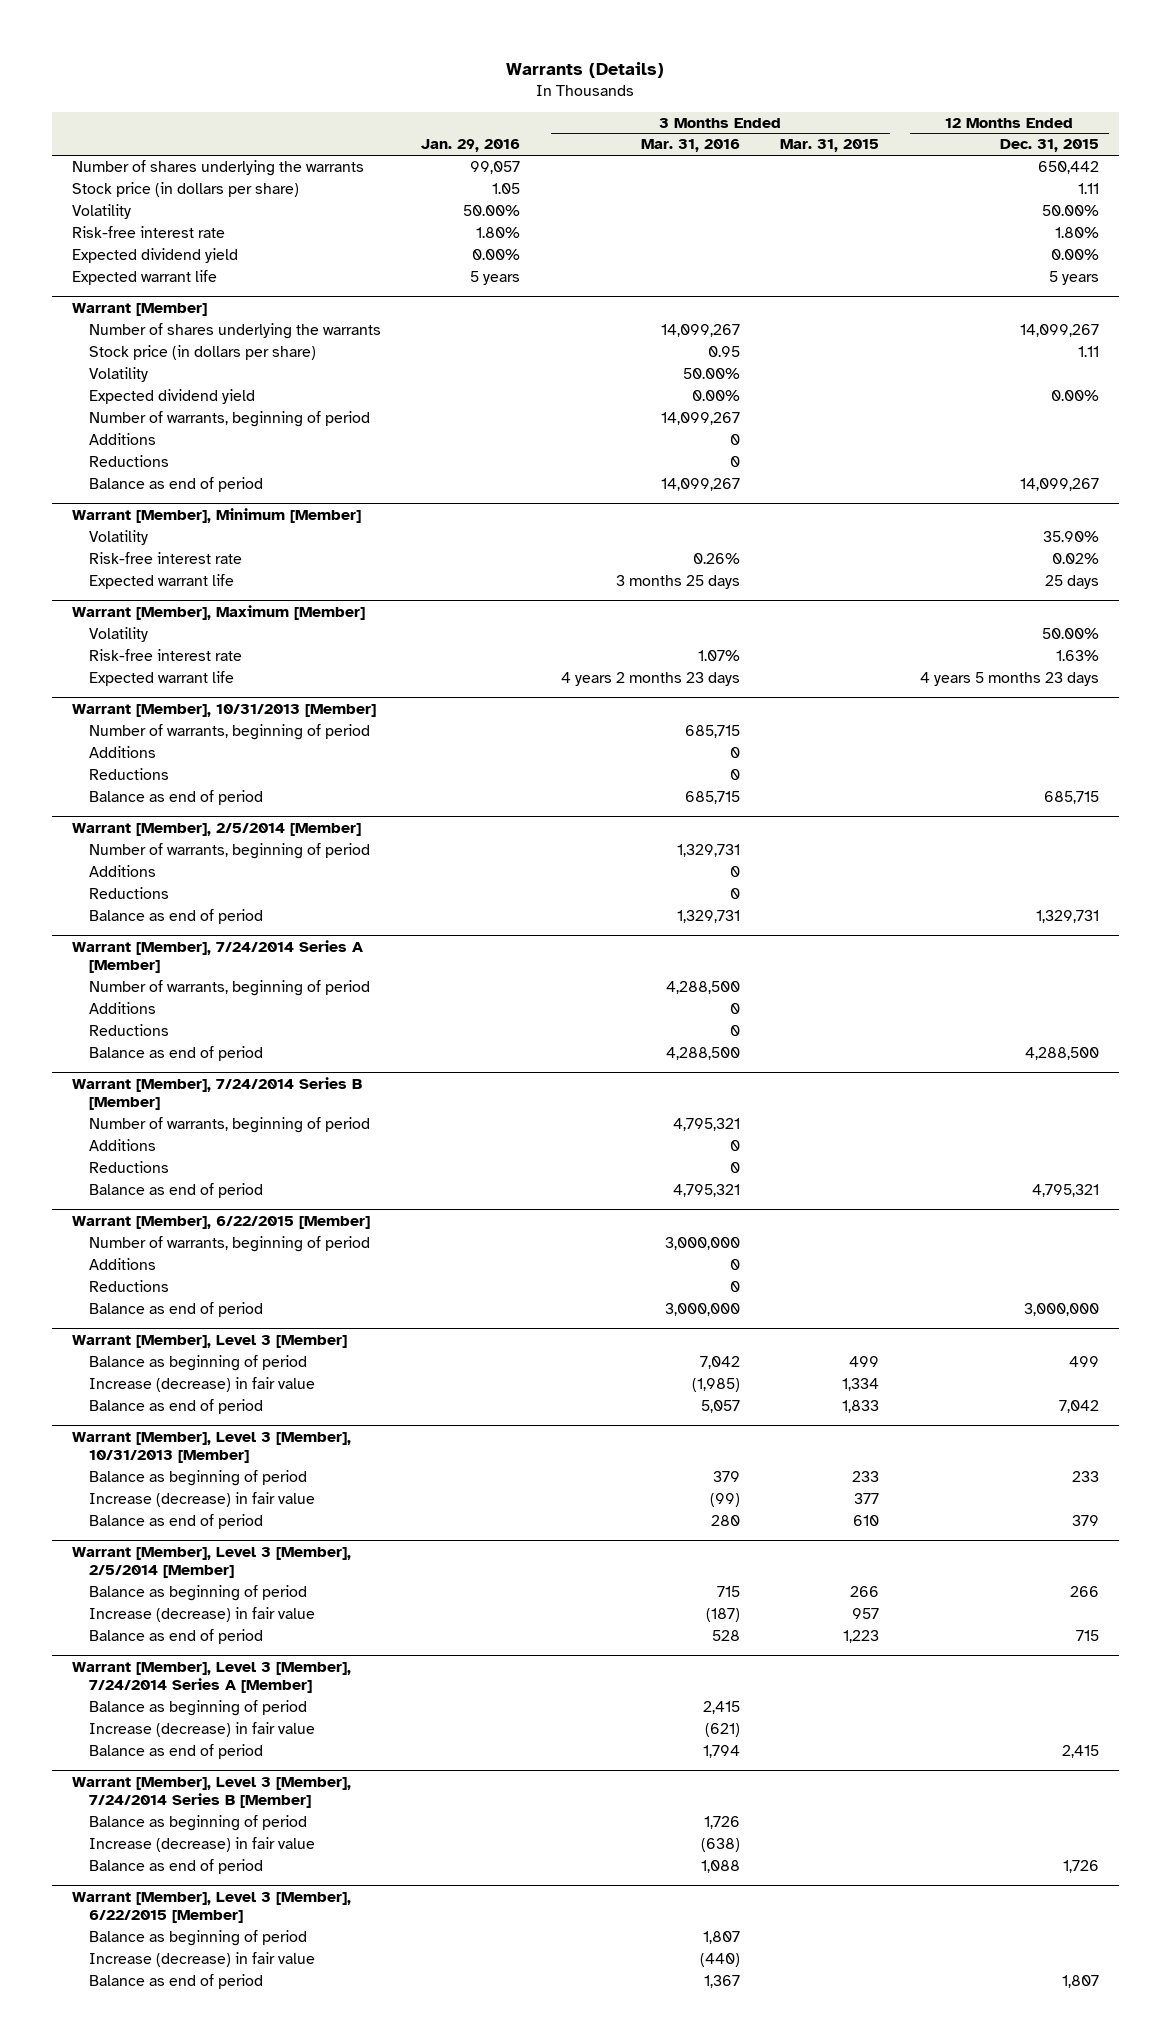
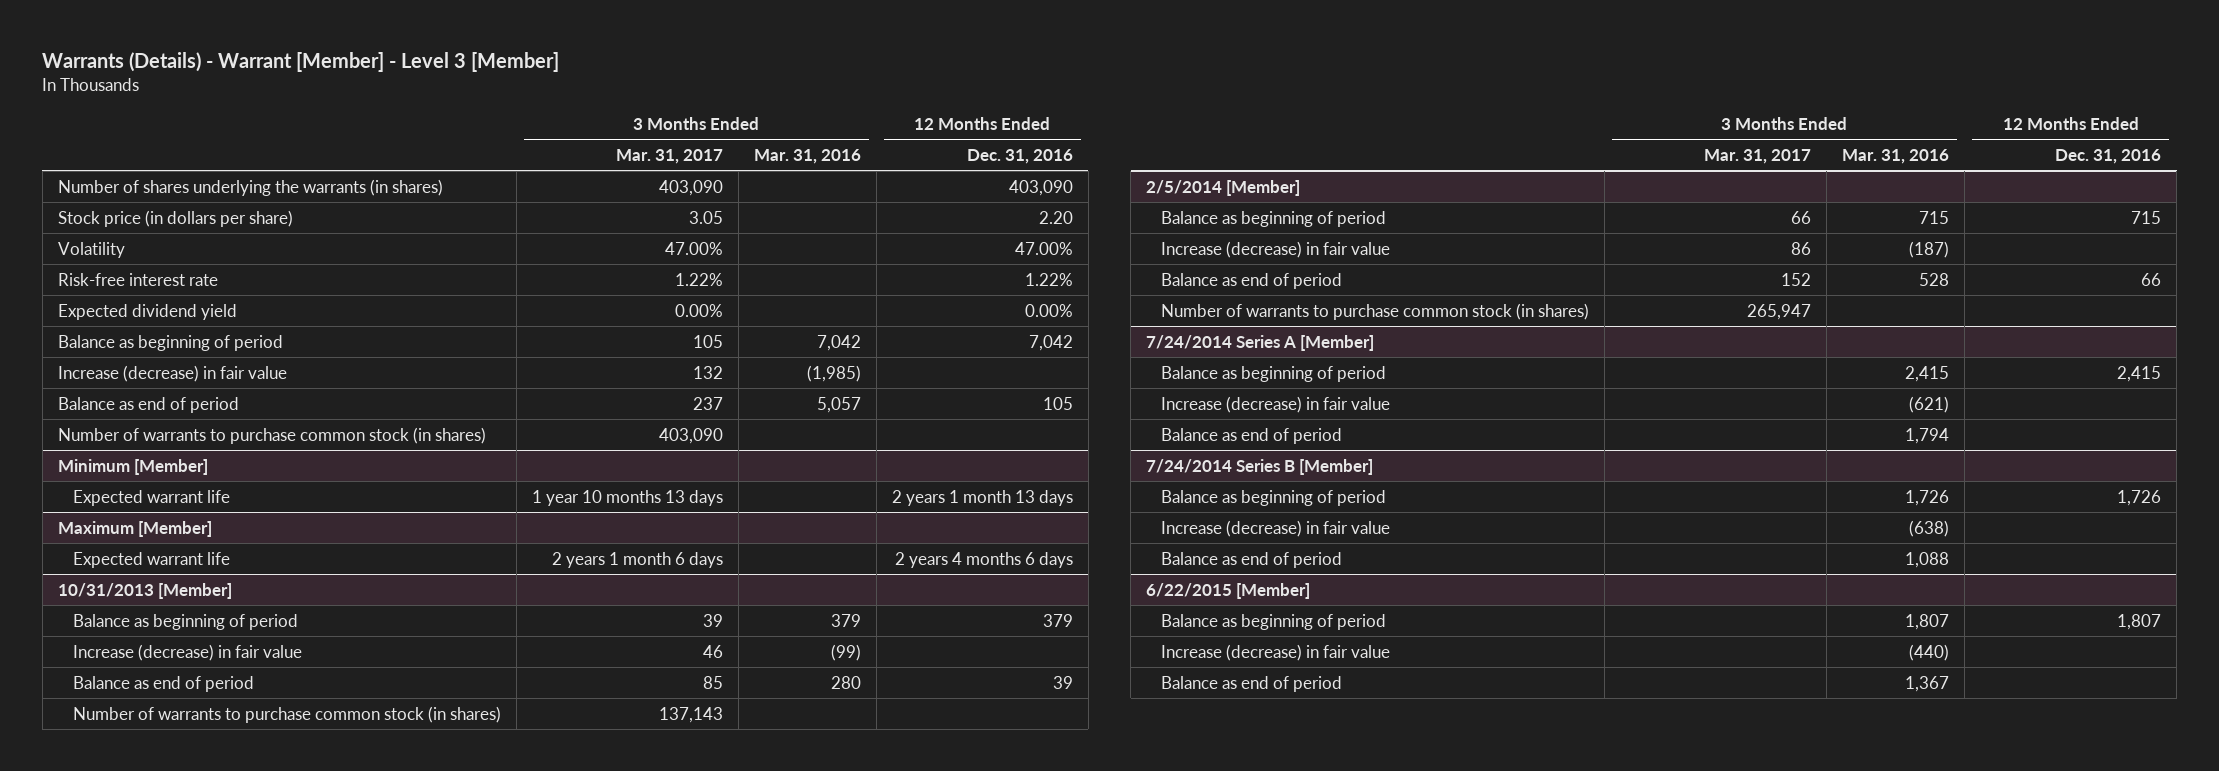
- Warrants (Details)
+ Warrants (Details) - Warrant [Member] - Level 3 [Member]
- | Jan. 29, 2016 | 3 Months Ended Mar. 31, 2016 | 3 Months Ended Mar. 31, 2015 | 12 Months Ended Dec. 31, 2015
+ | 3 Months Ended Mar. 31, 2017 | 3 Months Ended Mar. 31, 2016 | 12 Months Ended Dec. 31, 2016
- Number of shares underlying the warrants | 99,057 | | | 650,442
+ Number of shares underlying the warrants (in shares) | 403,090 | | 403,090
- Expected warrant life | 5 years | | | 5 years
- Warrant [Member]
- Number of shares underlying the warrants | | 14,099,267 | | 14,099,267
- Stock price (in dollars per share) | | 0.95 | | 1.11
- Volatility | | 50.00% | |
- Expected dividend yield | | 0.00% | | 0.00%
- Number of warrants, beginning of period | | 14,099,267 | |
- Additions | | 0 | |
- Reductions | | 0 | |
- Balance as end of period | | 14,099,267 | | 14,099,267
- Warrant [Member], Minimum [Member]
- Volatility | | | | 35.90%
- Risk-free interest rate | | 0.26% | | 0.02%
- Expected warrant life | | 3 months 25 days | | 25 days
- Warrant [Member], Maximum [Member]
- Volatility | | | | 50.00%
- Risk-free interest rate | | 1.07% | | 1.63%
- Expected warrant life | | 4 years 2 months 23 days | | 4 years 5 months 23 days
- Warrant [Member], 10/31/2013 [Member]
- Number of warrants, beginning of period | | 685,715 | |
- Additions | | 0 | |
- Reductions | | 0 | |
- Balance as end of period | | 685,715 | | 685,715
- Warrant [Member], 2/5/2014 [Member]
- Number of warrants, beginning of period | | 1,329,731 | |
- Additions | | 0 | |
- Reductions | | 0 | |
- Balance as end of period | | 1,329,731 | | 1,329,731
- Warrant [Member], 7/24/2014 Series A [Member]
- Number of warrants, beginning of period | | 4,288,500 | |
- Additions | | 0 | |
- Reductions | | 0 | |
- Balance as end of period | | 4,288,500 | | 4,288,500
- Warrant [Member], 7/24/2014 Series B [Member]
- Number of warrants, beginning of period | | 4,795,321 | |
- Additions | | 0 | |
- Reductions | | 0 | |
- Balance as end of period | | 4,795,321 | | 4,795,321
- Warrant [Member], 6/22/2015 [Member]
- Number of warrants, beginning of period | | 3,000,000 | |
- Additions | | 0 | |
- Reductions | | 0 | |
- Balance as end of period | | 3,000,000 | | 3,000,000
- Warrant [Member], Level 3 [Member]
- Warrant [Member], Level 3 [Member], 10/31/2013 [Member]
+ Number of warrants to purchase common stock (in shares) | 403,090 | |
+ Minimum [Member]
+ Expected warrant life | 1 year 10 months 13 days | | 2 years 1 month 13 days
+ Maximum [Member]
+ Expected warrant life | 2 years 1 month 6 days | | 2 years 4 months 6 days
+ 10/31/2013 [Member]
- Warrant [Member], Level 3 [Member], 2/5/2014 [Member]
+ Number of warrants to purchase common stock (in shares) | 137,143 | |
+ 2/5/2014 [Member]
- Warrant [Member], Level 3 [Member], 7/24/2014 Series A [Member]
+ Number of warrants to purchase common stock (in shares) | 265,947 | |
+ 7/24/2014 Series A [Member]
- Warrant [Member], Level 3 [Member], 7/24/2014 Series B [Member]
+ 7/24/2014 Series B [Member]
- Warrant [Member], Level 3 [Member], 6/22/2015 [Member]
+ 6/22/2015 [Member]

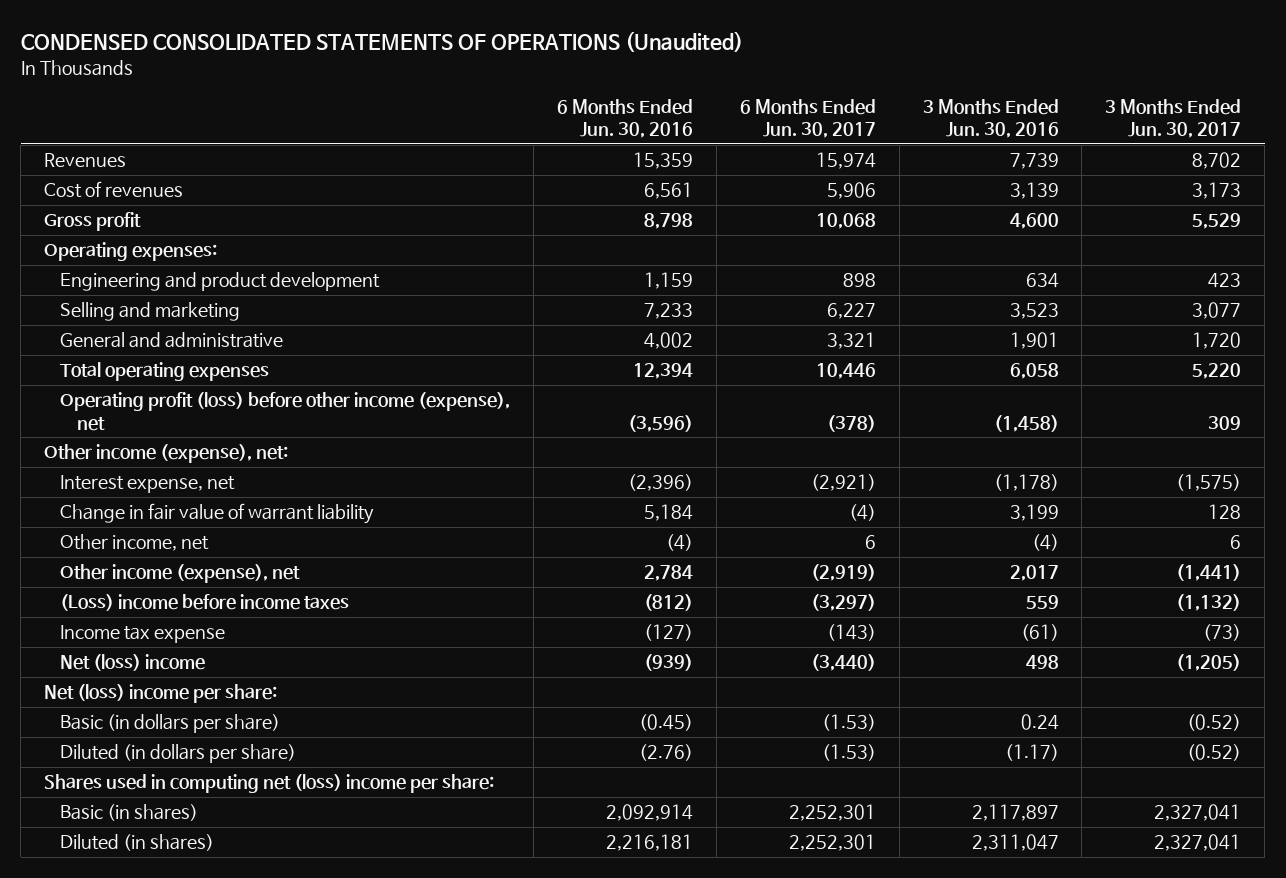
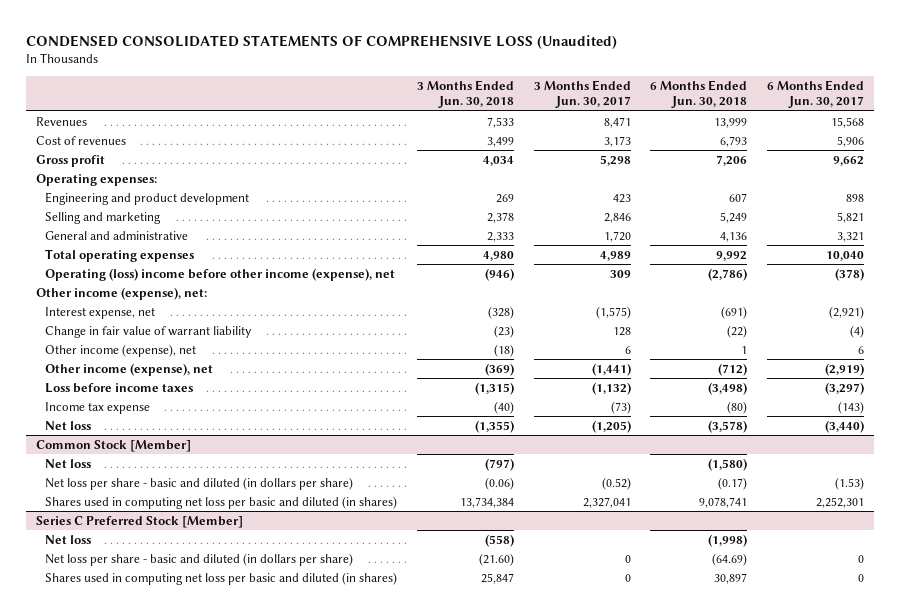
- CONDENSED CONSOLIDATED STATEMENTS OF OPERATIONS (Unaudited)
+ CONDENSED CONSOLIDATED STATEMENTS OF COMPREHENSIVE LOSS (Unaudited)
- | 6 Months Ended Jun. 30, 2016 | 6 Months Ended Jun. 30, 2017 | 3 Months Ended Jun. 30, 2016 | 3 Months Ended Jun. 30, 2017
+ | 3 Months Ended Jun. 30, 2018 | 3 Months Ended Jun. 30, 2017 | 6 Months Ended Jun. 30, 2018 | 6 Months Ended Jun. 30, 2017
- Revenues | 15,359 | 15,974 | 7,739 | 8,702
+ Revenues | 7,533 | 8,471 | 13,999 | 15,568
- Gross profit | 8,798 | 10,068 | 4,600 | 5,529
+ Gross profit | 4,034 | 5,298 | 7,206 | 9,662
- Selling and marketing | 7,233 | 6,227 | 3,523 | 3,077
+ Selling and marketing | 2,378 | 2,846 | 5,249 | 5,821
- Total operating expenses | 12,394 | 10,446 | 6,058 | 5,220
- Operating profit (loss) before other income (expense), net | (3,596) | (378) | (1,458) | 309
+ Total operating expenses | 4,980 | 4,989 | 9,992 | 10,040
+ Operating (loss) income before other income (expense), net | (946) | 309 | (2,786) | (378)
- Other income, net | (4) | 6 | (4) | 6
+ Other income (expense), net | (18) | 6 | 1 | 6
- (Loss) income before income taxes | (812) | (3,297) | 559 | (1,132)
+ Loss before income taxes | (1,315) | (1,132) | (3,498) | (3,297)
- Net (loss) income | (939) | (3,440) | 498 | (1,205)
- Net (loss) income per share:
- Basic (in dollars per share) | (0.45) | (1.53) | 0.24 | (0.52)
- Diluted (in dollars per share) | (2.76) | (1.53) | (1.17) | (0.52)
- Shares used in computing net (loss) income per share:
- Basic (in shares) | 2,092,914 | 2,252,301 | 2,117,897 | 2,327,041
- Diluted (in shares) | 2,216,181 | 2,252,301 | 2,311,047 | 2,327,041
+ Net loss | (1,355) | (1,205) | (3,578) | (3,440)
+ Common Stock [Member]
+ Net loss | (797) | | (1,580) |
+ Net loss per share - basic and diluted (in dollars per share) | (0.06) | (0.52) | (0.17) | (1.53)
+ Shares used in computing net loss per basic and diluted (in shares) | 13,734,384 | 2,327,041 | 9,078,741 | 2,252,301
+ Series C Preferred Stock [Member]
+ Net loss | (558) | | (1,998) |
+ Net loss per share - basic and diluted (in dollars per share) | (21.60) | 0 | (64.69) | 0
+ Shares used in computing net loss per basic and diluted (in shares) | 25,847 | 0 | 30,897 | 0

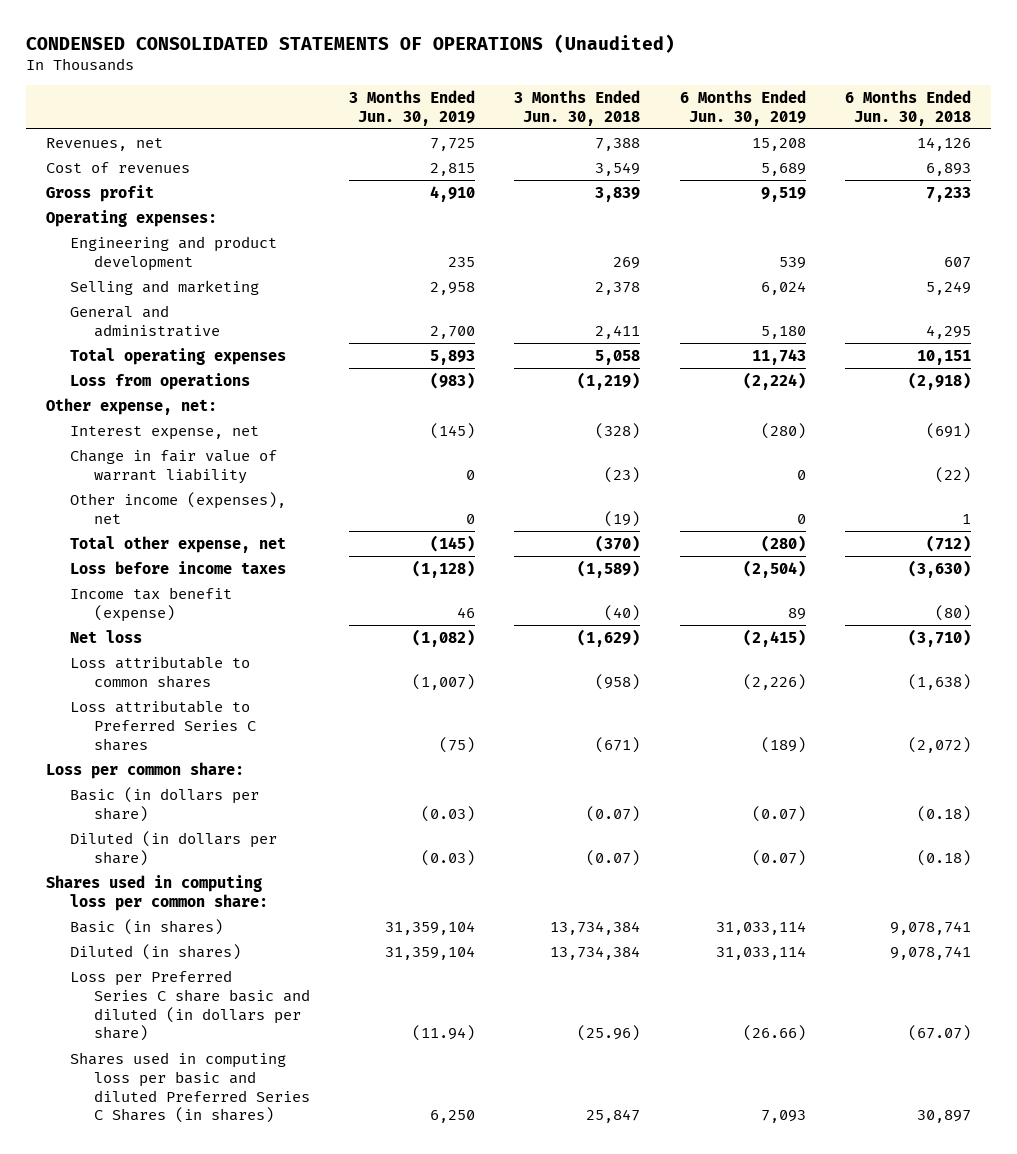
- CONDENSED CONSOLIDATED STATEMENTS OF COMPREHENSIVE LOSS (Unaudited)
+ CONDENSED CONSOLIDATED STATEMENTS OF OPERATIONS (Unaudited)
- | 3 Months Ended Jun. 30, 2018 | 3 Months Ended Jun. 30, 2017 | 6 Months Ended Jun. 30, 2018 | 6 Months Ended Jun. 30, 2017
+ | 3 Months Ended Jun. 30, 2019 | 3 Months Ended Jun. 30, 2018 | 6 Months Ended Jun. 30, 2019 | 6 Months Ended Jun. 30, 2018
- Revenues | 7,533 | 8,471 | 13,999 | 15,568
- Cost of revenues | 3,499 | 3,173 | 6,793 | 5,906
- Gross profit | 4,034 | 5,298 | 7,206 | 9,662
+ Revenues, net | 7,725 | 7,388 | 15,208 | 14,126
+ Cost of revenues | 2,815 | 3,549 | 5,689 | 6,893
+ Gross profit | 4,910 | 3,839 | 9,519 | 7,233
- General and administrative | 2,333 | 1,720 | 4,136 | 3,321
- Total operating expenses | 4,980 | 4,989 | 9,992 | 10,040
- Operating (loss) income before other income (expense), net | (946) | 309 | (2,786) | (378)
- Other income (expense), net:
+ General and administrative | 2,700 | 2,411 | 5,180 | 4,295
+ Total operating expenses | 5,893 | 5,058 | 11,743 | 10,151
+ Loss from operations | (983) | (1,219) | (2,224) | (2,918)
+ Other expense, net:
- Other income (expense), net | (18) | 6 | 1 | 6
- Other income (expense), net | (369) | (1,441) | (712) | (2,919)
- Loss before income taxes | (1,315) | (1,132) | (3,498) | (3,297)
- Income tax expense | (40) | (73) | (80) | (143)
- Net loss | (1,355) | (1,205) | (3,578) | (3,440)
- Common Stock [Member]
- Net loss | (797) | | (1,580) |
- Net loss per share - basic and diluted (in dollars per share) | (0.06) | (0.52) | (0.17) | (1.53)
- Shares used in computing net loss per basic and diluted (in shares) | 13,734,384 | 2,327,041 | 9,078,741 | 2,252,301
- Series C Preferred Stock [Member]
- Net loss | (558) | | (1,998) |
- Net loss per share - basic and diluted (in dollars per share) | (21.60) | 0 | (64.69) | 0
- Shares used in computing net loss per basic and diluted (in shares) | 25,847 | 0 | 30,897 | 0
+ Other income (expenses), net | 0 | (19) | 0 | 1
+ Total other expense, net | (145) | (370) | (280) | (712)
+ Loss before income taxes | (1,128) | (1,589) | (2,504) | (3,630)
+ Income tax benefit (expense) | 46 | (40) | 89 | (80)
+ Net loss | (1,082) | (1,629) | (2,415) | (3,710)
+ Loss attributable to common shares | (1,007) | (958) | (2,226) | (1,638)
+ Loss attributable to Preferred Series C shares | (75) | (671) | (189) | (2,072)
+ Loss per common share:
+ Basic (in dollars per share) | (0.03) | (0.07) | (0.07) | (0.18)
+ Diluted (in dollars per share) | (0.03) | (0.07) | (0.07) | (0.18)
+ Shares used in computing loss per common share:
+ Basic (in shares) | 31,359,104 | 13,734,384 | 31,033,114 | 9,078,741
+ Diluted (in shares) | 31,359,104 | 13,734,384 | 31,033,114 | 9,078,741
+ Loss per Preferred Series C share basic and diluted (in dollars per share) | (11.94) | (25.96) | (26.66) | (67.07)
+ Shares used in computing loss per basic and diluted Preferred Series C Shares (in shares) | 6,250 | 25,847 | 7,093 | 30,897

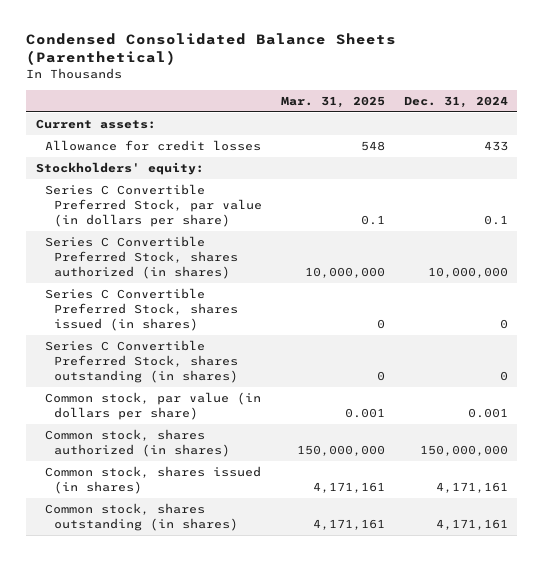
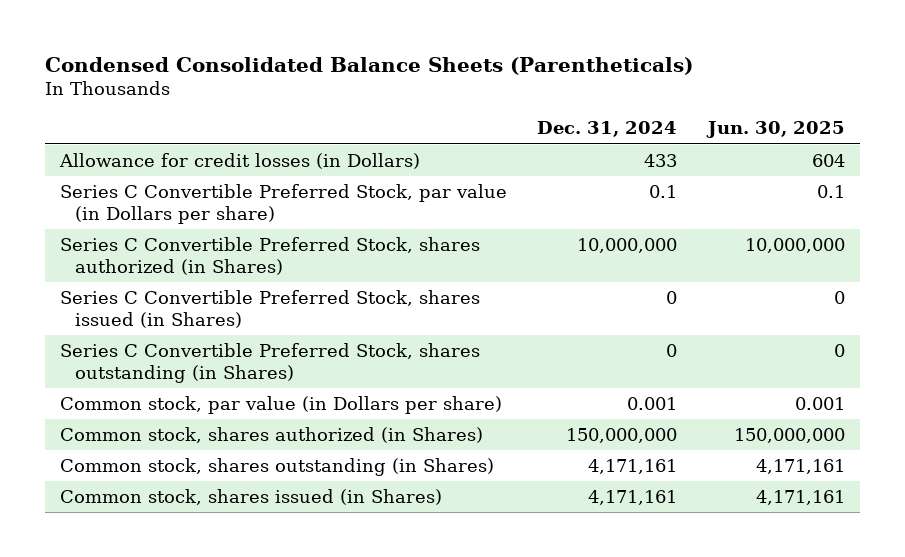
- Condensed Consolidated Balance Sheets (Parenthetical)
+ Condensed Consolidated Balance Sheets (Parentheticals)
- | Mar. 31, 2025 | Dec. 31, 2024
+ | Dec. 31, 2024 | Jun. 30, 2025
- Current assets:
- Allowance for credit losses | 548 | 433
- Stockholders' equity:
- Series C Convertible Preferred Stock, par value (in dollars per share) | 0.1 | 0.1
- Series C Convertible Preferred Stock, shares authorized (in shares) | 10,000,000 | 10,000,000
- Series C Convertible Preferred Stock, shares issued (in shares) | 0 | 0
- Series C Convertible Preferred Stock, shares outstanding (in shares) | 0 | 0
- Common stock, par value (in dollars per share) | 0.001 | 0.001
- Common stock, shares authorized (in shares) | 150,000,000 | 150,000,000
- Common stock, shares issued (in shares) | 4,171,161 | 4,171,161
- Common stock, shares outstanding (in shares) | 4,171,161 | 4,171,161
+ Allowance for credit losses (in Dollars) | 433 | 604
+ Series C Convertible Preferred Stock, par value (in Dollars per share) | 0.1 | 0.1
+ Series C Convertible Preferred Stock, shares authorized (in Shares) | 10,000,000 | 10,000,000
+ Series C Convertible Preferred Stock, shares issued (in Shares) | 0 | 0
+ Series C Convertible Preferred Stock, shares outstanding (in Shares) | 0 | 0
+ Common stock, par value (in Dollars per share) | 0.001 | 0.001
+ Common stock, shares authorized (in Shares) | 150,000,000 | 150,000,000
+ Common stock, shares outstanding (in Shares) | 4,171,161 | 4,171,161
+ Common stock, shares issued (in Shares) | 4,171,161 | 4,171,161

